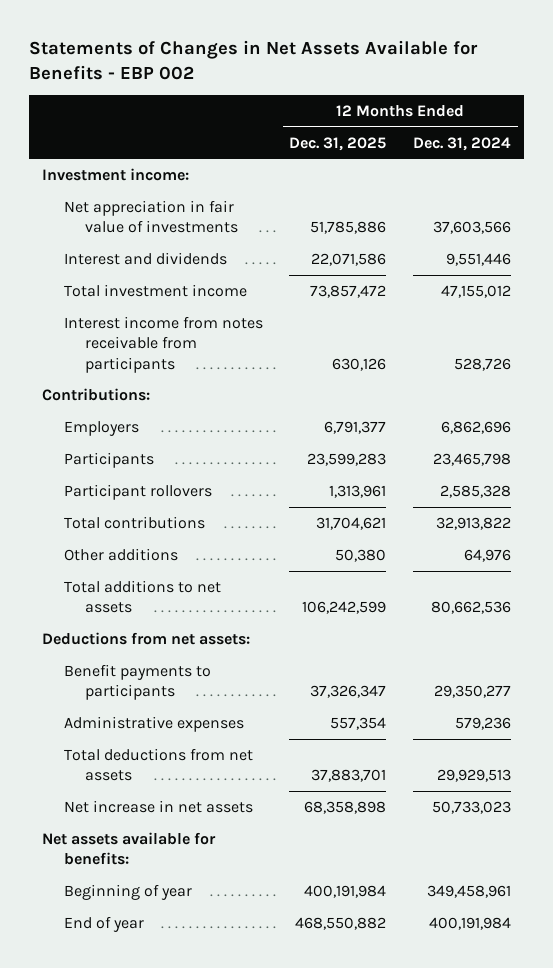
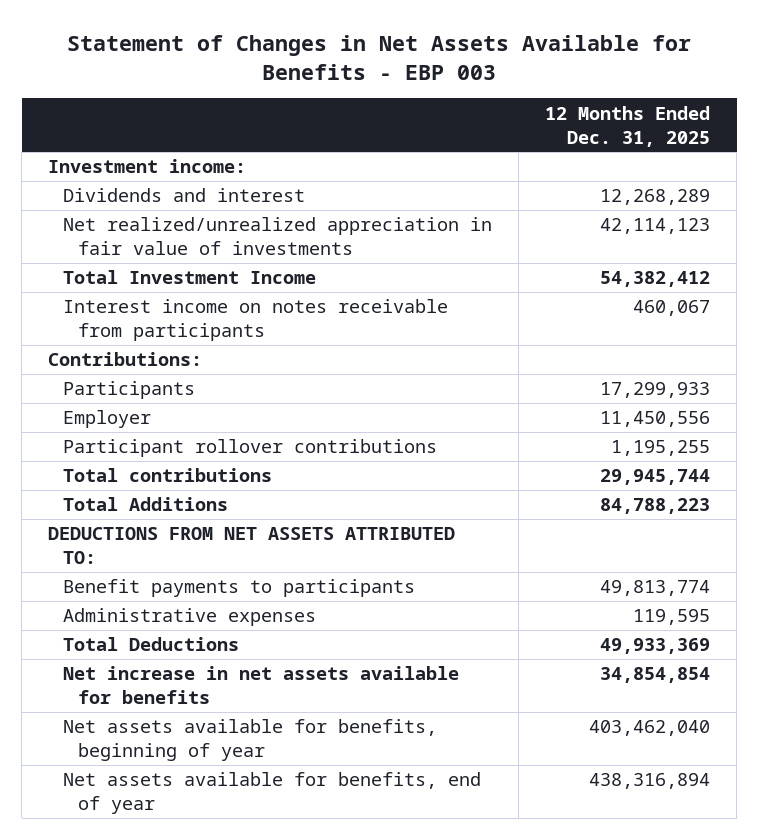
- Statements of Changes in Net Assets Available for Benefits - EBP 002
+ Statement of Changes in Net Assets Available for Benefits - EBP 003
- | 12 Months Ended Dec. 31, 2025 | 12 Months Ended Dec. 31, 2024
+ | 12 Months Ended Dec. 31, 2025
- Net appreciation in fair value of investments | 51,785,886 | 37,603,566
- Interest and dividends | 22,071,586 | 9,551,446
- Total investment income | 73,857,472 | 47,155,012
- Interest income from notes receivable from participants | 630,126 | 528,726
+ Dividends and interest | 12,268,289
+ Net realized/unrealized appreciation in fair value of investments | 42,114,123
+ Total Investment Income | 54,382,412
+ Interest income on notes receivable from participants | 460,067
- Employers | 6,791,377 | 6,862,696
- Participants | 23,599,283 | 23,465,798
- Participant rollovers | 1,313,961 | 2,585,328
- Total contributions | 31,704,621 | 32,913,822
- Other additions | 50,380 | 64,976
- Total additions to net assets | 106,242,599 | 80,662,536
- Deductions from net assets:
- Benefit payments to participants | 37,326,347 | 29,350,277
- Administrative expenses | 557,354 | 579,236
- Total deductions from net assets | 37,883,701 | 29,929,513
- Net increase in net assets | 68,358,898 | 50,733,023
- Net assets available for benefits:
- Beginning of year | 400,191,984 | 349,458,961
- End of year | 468,550,882 | 400,191,984
+ Participants | 17,299,933
+ Employer | 11,450,556
+ Participant rollover contributions | 1,195,255
+ Total contributions | 29,945,744
+ Total Additions | 84,788,223
+ DEDUCTIONS FROM NET ASSETS ATTRIBUTED TO:
+ Benefit payments to participants | 49,813,774
+ Administrative expenses | 119,595
+ Total Deductions | 49,933,369
+ Net increase in net assets available for benefits | 34,854,854
+ Net assets available for benefits, beginning of year | 403,462,040
+ Net assets available for benefits, end of year | 438,316,894

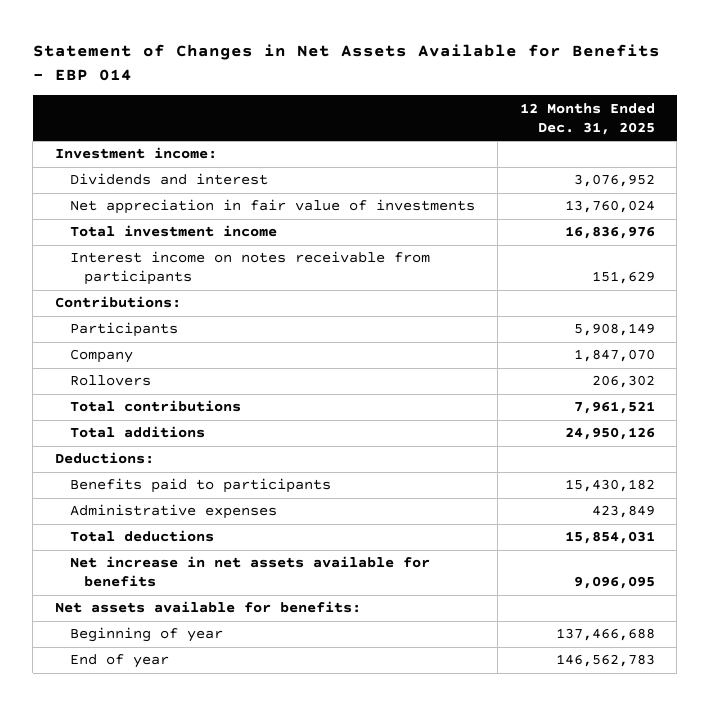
- Statement of Changes in Net Assets Available for Benefits - EBP 003
+ Statement of Changes in Net Assets Available for Benefits - EBP 014
- Dividends and interest | 12,268,289
- Net realized/unrealized appreciation in fair value of investments | 42,114,123
- Total Investment Income | 54,382,412
- Interest income on notes receivable from participants | 460,067
+ Dividends and interest | 3,076,952
+ Net appreciation in fair value of investments | 13,760,024
+ Total investment income | 16,836,976
+ Interest income on notes receivable from participants | 151,629
- Participants | 17,299,933
- Employer | 11,450,556
- Participant rollover contributions | 1,195,255
- Total contributions | 29,945,744
- Total Additions | 84,788,223
- DEDUCTIONS FROM NET ASSETS ATTRIBUTED TO:
- Benefit payments to participants | 49,813,774
- Administrative expenses | 119,595
- Total Deductions | 49,933,369
- Net increase in net assets available for benefits | 34,854,854
- Net assets available for benefits, beginning of year | 403,462,040
- Net assets available for benefits, end of year | 438,316,894
+ Participants | 5,908,149
+ Company | 1,847,070
+ Rollovers | 206,302
+ Total contributions | 7,961,521
+ Total additions | 24,950,126
+ Deductions:
+ Benefits paid to participants | 15,430,182
+ Administrative expenses | 423,849
+ Total deductions | 15,854,031
+ Net increase in net assets available for benefits | 9,096,095
+ Net assets available for benefits:
+ Beginning of year | 137,466,688
+ End of year | 146,562,783

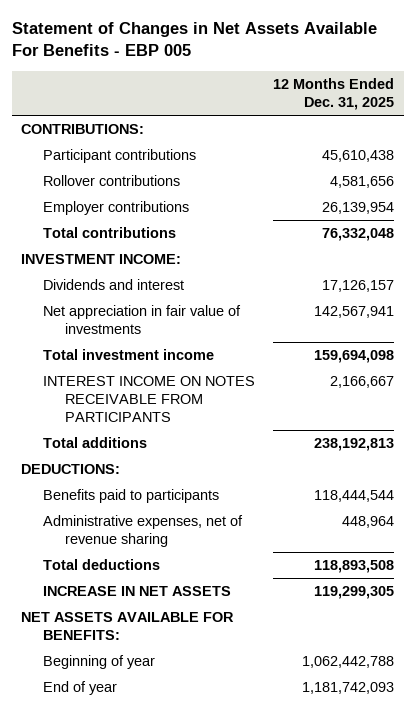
- Statement of Changes in Net Assets Available for Benefits - EBP 014
+ Statement of Changes in Net Assets Available For Benefits - EBP 005
- Investment income:
- Dividends and interest | 3,076,952
- Net appreciation in fair value of investments | 13,760,024
- Total investment income | 16,836,976
- Interest income on notes receivable from participants | 151,629
- Contributions:
- Participants | 5,908,149
- Company | 1,847,070
- Rollovers | 206,302
- Total contributions | 7,961,521
- Total additions | 24,950,126
- Deductions:
- Benefits paid to participants | 15,430,182
- Administrative expenses | 423,849
- Total deductions | 15,854,031
- Net increase in net assets available for benefits | 9,096,095
- Net assets available for benefits:
- Beginning of year | 137,466,688
- End of year | 146,562,783
+ CONTRIBUTIONS:
+ Participant contributions | 45,610,438
+ Rollover contributions | 4,581,656
+ Employer contributions | 26,139,954
+ Total contributions | 76,332,048
+ INVESTMENT INCOME:
+ Dividends and interest | 17,126,157
+ Net appreciation in fair value of investments | 142,567,941
+ Total investment income | 159,694,098
+ INTEREST INCOME ON NOTES RECEIVABLE FROM PARTICIPANTS | 2,166,667
+ Total additions | 238,192,813
+ DEDUCTIONS:
+ Benefits paid to participants | 118,444,544
+ Administrative expenses, net of revenue sharing | 448,964
+ Total deductions | 118,893,508
+ INCREASE IN NET ASSETS | 119,299,305
+ NET ASSETS AVAILABLE FOR BENEFITS:
+ Beginning of year | 1,062,442,788
+ End of year | 1,181,742,093

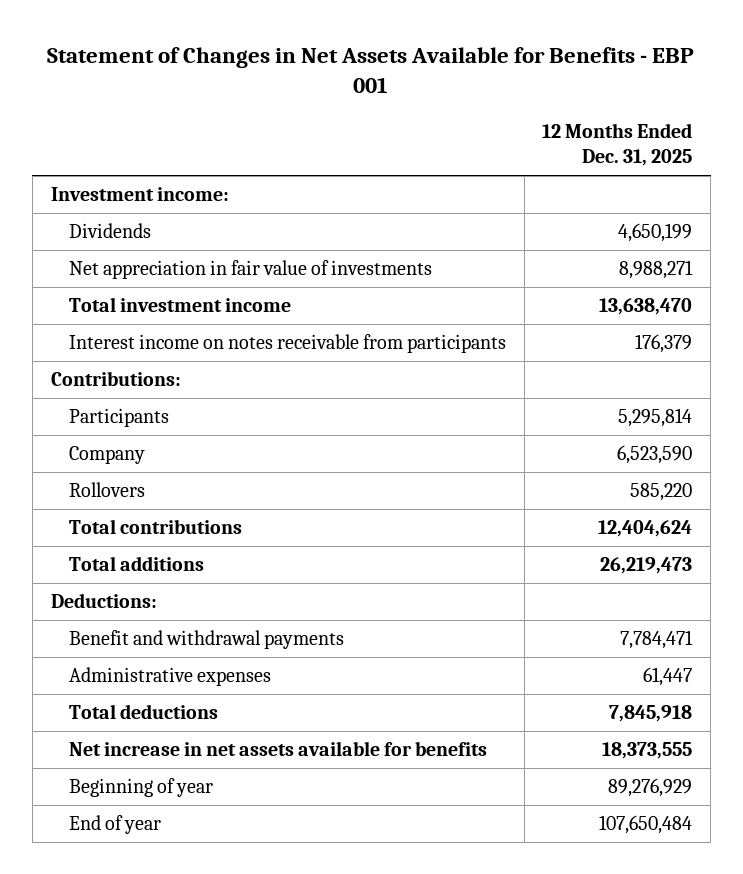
- Statement of Changes in Net Assets Available For Benefits - EBP 005
+ Statement of Changes in Net Assets Available for Benefits - EBP 001
- CONTRIBUTIONS:
- Participant contributions | 45,610,438
- Rollover contributions | 4,581,656
- Employer contributions | 26,139,954
- Total contributions | 76,332,048
- INVESTMENT INCOME:
- Dividends and interest | 17,126,157
- Net appreciation in fair value of investments | 142,567,941
- Total investment income | 159,694,098
- INTEREST INCOME ON NOTES RECEIVABLE FROM PARTICIPANTS | 2,166,667
- Total additions | 238,192,813
- DEDUCTIONS:
- Benefits paid to participants | 118,444,544
- Administrative expenses, net of revenue sharing | 448,964
- Total deductions | 118,893,508
- INCREASE IN NET ASSETS | 119,299,305
- NET ASSETS AVAILABLE FOR BENEFITS:
- Beginning of year | 1,062,442,788
- End of year | 1,181,742,093
+ Investment income:
+ Dividends | 4,650,199
+ Net appreciation in fair value of investments | 8,988,271
+ Total investment income | 13,638,470
+ Interest income on notes receivable from participants | 176,379
+ Contributions:
+ Participants | 5,295,814
+ Company | 6,523,590
+ Rollovers | 585,220
+ Total contributions | 12,404,624
+ Total additions | 26,219,473
+ Deductions:
+ Benefit and withdrawal payments | 7,784,471
+ Administrative expenses | 61,447
+ Total deductions | 7,845,918
+ Net increase in net assets available for benefits | 18,373,555
+ Beginning of year | 89,276,929
+ End of year | 107,650,484

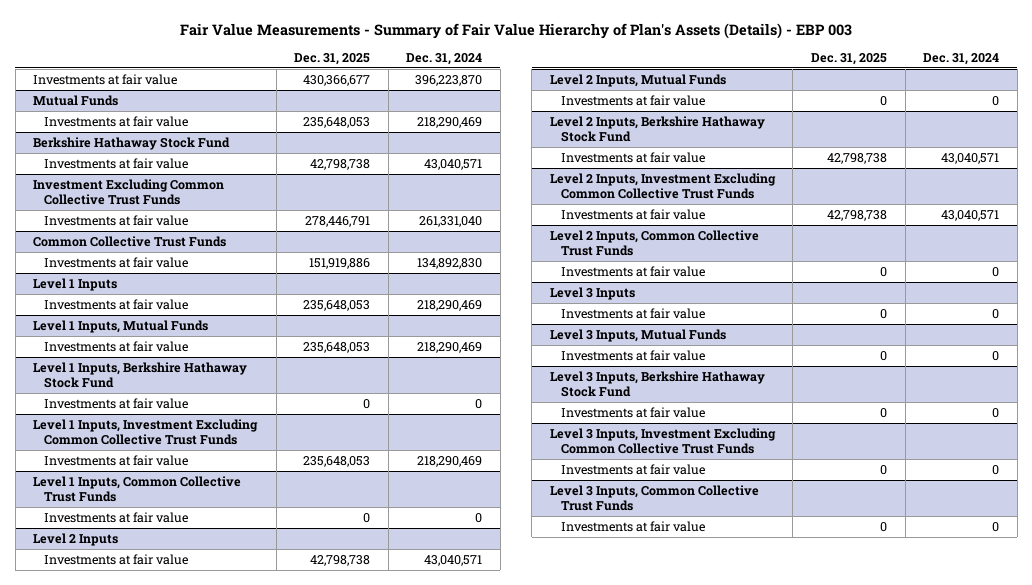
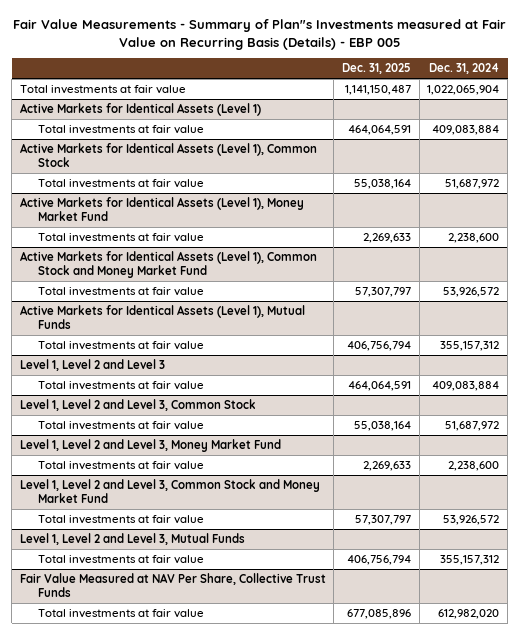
- Fair Value Measurements - Summary of Fair Value Hierarchy of Plan's Assets (Details) - EBP 003
+ Fair Value Measurements - Summary of Plan"s Investments measured at Fair Value on Recurring Basis (Details) - EBP 005
- Investments at fair value | 430,366,677 | 396,223,870
- Mutual Funds
- Investments at fair value | 235,648,053 | 218,290,469
- Berkshire Hathaway Stock Fund
- Investments at fair value | 42,798,738 | 43,040,571
- Investment Excluding Common Collective Trust Funds
- Investments at fair value | 278,446,791 | 261,331,040
- Common Collective Trust Funds
- Investments at fair value | 151,919,886 | 134,892,830
- Level 1 Inputs
- Investments at fair value | 235,648,053 | 218,290,469
- Level 1 Inputs, Mutual Funds
- Investments at fair value | 235,648,053 | 218,290,469
- Level 1 Inputs, Berkshire Hathaway Stock Fund
- Investments at fair value | 0 | 0
- Level 1 Inputs, Investment Excluding Common Collective Trust Funds
- Investments at fair value | 235,648,053 | 218,290,469
- Level 1 Inputs, Common Collective Trust Funds
- Investments at fair value | 0 | 0
- Level 2 Inputs
- Investments at fair value | 42,798,738 | 43,040,571
- Level 2 Inputs, Mutual Funds
- Investments at fair value | 0 | 0
- Level 2 Inputs, Berkshire Hathaway Stock Fund
- Investments at fair value | 42,798,738 | 43,040,571
- Level 2 Inputs, Investment Excluding Common Collective Trust Funds
- Investments at fair value | 42,798,738 | 43,040,571
- Level 2 Inputs, Common Collective Trust Funds
- Investments at fair value | 0 | 0
- Level 3 Inputs
- Investments at fair value | 0 | 0
- Level 3 Inputs, Mutual Funds
- Investments at fair value | 0 | 0
- Level 3 Inputs, Berkshire Hathaway Stock Fund
- Investments at fair value | 0 | 0
- Level 3 Inputs, Investment Excluding Common Collective Trust Funds
- Investments at fair value | 0 | 0
- Level 3 Inputs, Common Collective Trust Funds
- Investments at fair value | 0 | 0
+ Total investments at fair value | 1,141,150,487 | 1,022,065,904
+ Active Markets for Identical Assets (Level 1)
+ Total investments at fair value | 464,064,591 | 409,083,884
+ Active Markets for Identical Assets (Level 1), Common Stock
+ Total investments at fair value | 55,038,164 | 51,687,972
+ Active Markets for Identical Assets (Level 1), Money Market Fund
+ Total investments at fair value | 2,269,633 | 2,238,600
+ Active Markets for Identical Assets (Level 1), Common Stock and Money Market Fund
+ Total investments at fair value | 57,307,797 | 53,926,572
+ Active Markets for Identical Assets (Level 1), Mutual Funds
+ Total investments at fair value | 406,756,794 | 355,157,312
+ Level 1, Level 2 and Level 3
+ Total investments at fair value | 464,064,591 | 409,083,884
+ Level 1, Level 2 and Level 3, Common Stock
+ Total investments at fair value | 55,038,164 | 51,687,972
+ Level 1, Level 2 and Level 3, Money Market Fund
+ Total investments at fair value | 2,269,633 | 2,238,600
+ Level 1, Level 2 and Level 3, Common Stock and Money Market Fund
+ Total investments at fair value | 57,307,797 | 53,926,572
+ Level 1, Level 2 and Level 3, Mutual Funds
+ Total investments at fair value | 406,756,794 | 355,157,312
+ Fair Value Measured at NAV Per Share, Collective Trust Funds
+ Total investments at fair value | 677,085,896 | 612,982,020

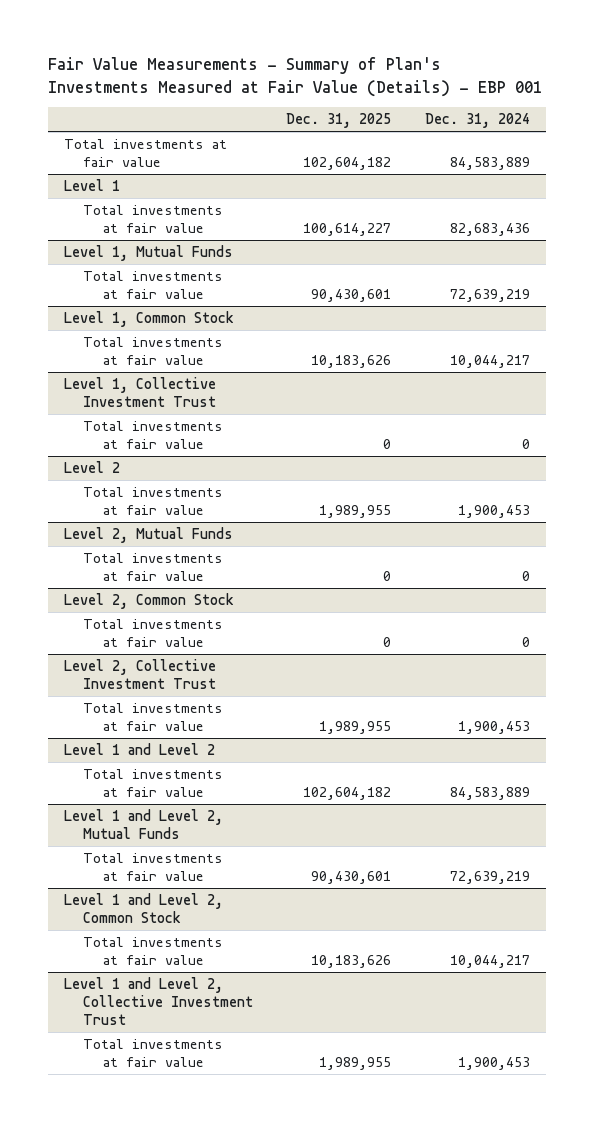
- Fair Value Measurements - Summary of Plan"s Investments measured at Fair Value on Recurring Basis (Details) - EBP 005
+ Fair Value Measurements - Summary of Plan's Investments Measured at Fair Value (Details) - EBP 001
- Total investments at fair value | 1,141,150,487 | 1,022,065,904
- Active Markets for Identical Assets (Level 1)
- Total investments at fair value | 464,064,591 | 409,083,884
- Active Markets for Identical Assets (Level 1), Common Stock
- Total investments at fair value | 55,038,164 | 51,687,972
- Active Markets for Identical Assets (Level 1), Money Market Fund
- Total investments at fair value | 2,269,633 | 2,238,600
- Active Markets for Identical Assets (Level 1), Common Stock and Money Market Fund
- Total investments at fair value | 57,307,797 | 53,926,572
- Active Markets for Identical Assets (Level 1), Mutual Funds
- Total investments at fair value | 406,756,794 | 355,157,312
- Level 1, Level 2 and Level 3
- Total investments at fair value | 464,064,591 | 409,083,884
- Level 1, Level 2 and Level 3, Common Stock
- Total investments at fair value | 55,038,164 | 51,687,972
- Level 1, Level 2 and Level 3, Money Market Fund
- Total investments at fair value | 2,269,633 | 2,238,600
- Level 1, Level 2 and Level 3, Common Stock and Money Market Fund
- Total investments at fair value | 57,307,797 | 53,926,572
- Level 1, Level 2 and Level 3, Mutual Funds
- Total investments at fair value | 406,756,794 | 355,157,312
- Fair Value Measured at NAV Per Share, Collective Trust Funds
- Total investments at fair value | 677,085,896 | 612,982,020
+ Total investments at fair value | 102,604,182 | 84,583,889
+ Level 1
+ Total investments at fair value | 100,614,227 | 82,683,436
+ Level 1, Mutual Funds
+ Total investments at fair value | 90,430,601 | 72,639,219
+ Level 1, Common Stock
+ Total investments at fair value | 10,183,626 | 10,044,217
+ Level 1, Collective Investment Trust
+ Total investments at fair value | 0 | 0
+ Level 2
+ Total investments at fair value | 1,989,955 | 1,900,453
+ Level 2, Mutual Funds
+ Total investments at fair value | 0 | 0
+ Level 2, Common Stock
+ Total investments at fair value | 0 | 0
+ Level 2, Collective Investment Trust
+ Total investments at fair value | 1,989,955 | 1,900,453
+ Level 1 and Level 2
+ Total investments at fair value | 102,604,182 | 84,583,889
+ Level 1 and Level 2, Mutual Funds
+ Total investments at fair value | 90,430,601 | 72,639,219
+ Level 1 and Level 2, Common Stock
+ Total investments at fair value | 10,183,626 | 10,044,217
+ Level 1 and Level 2, Collective Investment Trust
+ Total investments at fair value | 1,989,955 | 1,900,453

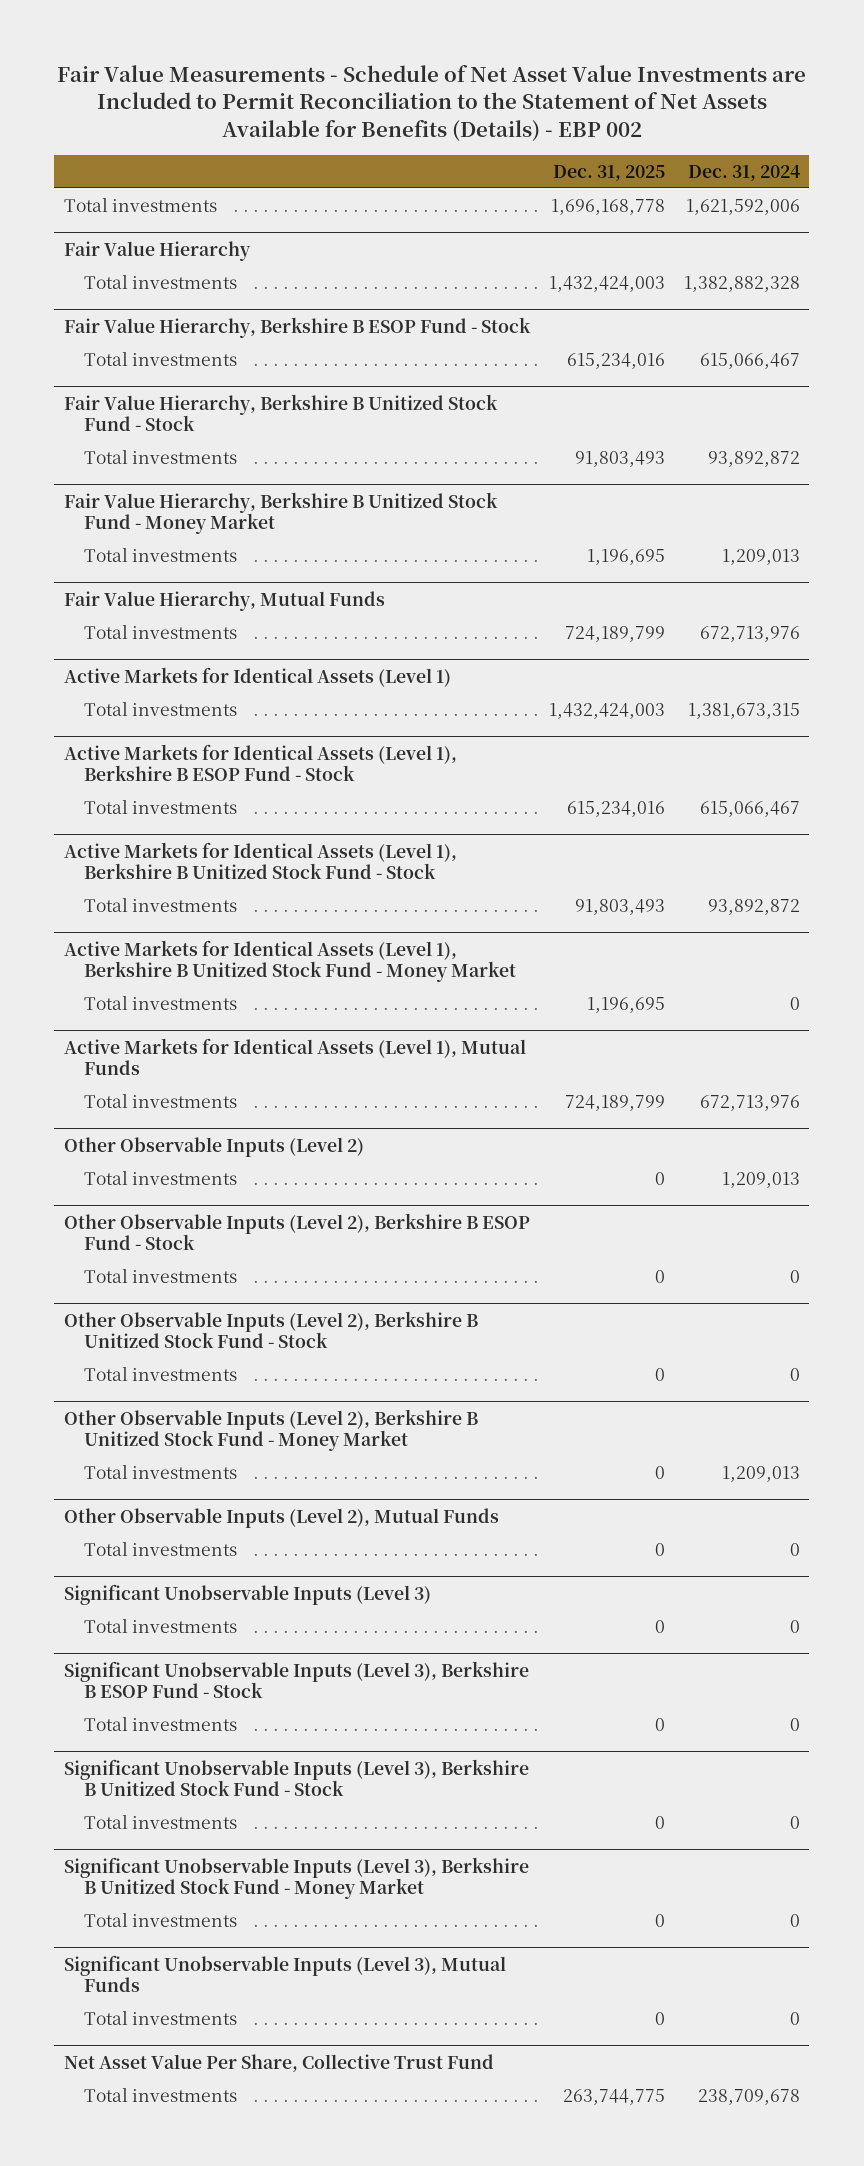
- Fair Value Measurements - Summary of Plan's Investments Measured at Fair Value (Details) - EBP 001
+ Fair Value Measurements - Schedule of Net Asset Value Investments are Included to Permit Reconciliation to the Statement of Net Assets Available for Benefits (Details) - EBP 002
- Total investments at fair value | 102,604,182 | 84,583,889
- Level 1
- Total investments at fair value | 100,614,227 | 82,683,436
- Level 1, Mutual Funds
- Total investments at fair value | 90,430,601 | 72,639,219
- Level 1, Common Stock
- Total investments at fair value | 10,183,626 | 10,044,217
- Level 1, Collective Investment Trust
- Total investments at fair value | 0 | 0
- Level 2
- Total investments at fair value | 1,989,955 | 1,900,453
- Level 2, Mutual Funds
- Total investments at fair value | 0 | 0
- Level 2, Common Stock
- Total investments at fair value | 0 | 0
- Level 2, Collective Investment Trust
- Total investments at fair value | 1,989,955 | 1,900,453
- Level 1 and Level 2
- Total investments at fair value | 102,604,182 | 84,583,889
- Level 1 and Level 2, Mutual Funds
- Total investments at fair value | 90,430,601 | 72,639,219
- Level 1 and Level 2, Common Stock
- Total investments at fair value | 10,183,626 | 10,044,217
- Level 1 and Level 2, Collective Investment Trust
- Total investments at fair value | 1,989,955 | 1,900,453
+ Total investments | 1,696,168,778 | 1,621,592,006
+ Fair Value Hierarchy
+ Total investments | 1,432,424,003 | 1,382,882,328
+ Fair Value Hierarchy, Berkshire B ESOP Fund - Stock
+ Total investments | 615,234,016 | 615,066,467
+ Fair Value Hierarchy, Berkshire B Unitized Stock Fund - Stock
+ Total investments | 91,803,493 | 93,892,872
+ Fair Value Hierarchy, Berkshire B Unitized Stock Fund - Money Market
+ Total investments | 1,196,695 | 1,209,013
+ Fair Value Hierarchy, Mutual Funds
+ Total investments | 724,189,799 | 672,713,976
+ Active Markets for Identical Assets (Level 1)
+ Total investments | 1,432,424,003 | 1,381,673,315
+ Active Markets for Identical Assets (Level 1), Berkshire B ESOP Fund - Stock
+ Total investments | 615,234,016 | 615,066,467
+ Active Markets for Identical Assets (Level 1), Berkshire B Unitized Stock Fund - Stock
+ Total investments | 91,803,493 | 93,892,872
+ Active Markets for Identical Assets (Level 1), Berkshire B Unitized Stock Fund - Money Market
+ Total investments | 1,196,695 | 0
+ Active Markets for Identical Assets (Level 1), Mutual Funds
+ Total investments | 724,189,799 | 672,713,976
+ Other Observable Inputs (Level 2)
+ Total investments | 0 | 1,209,013
+ Other Observable Inputs (Level 2), Berkshire B ESOP Fund - Stock
+ Total investments | 0 | 0
+ Other Observable Inputs (Level 2), Berkshire B Unitized Stock Fund - Stock
+ Total investments | 0 | 0
+ Other Observable Inputs (Level 2), Berkshire B Unitized Stock Fund - Money Market
+ Total investments | 0 | 1,209,013
+ Other Observable Inputs (Level 2), Mutual Funds
+ Total investments | 0 | 0
+ Significant Unobservable Inputs (Level 3)
+ Total investments | 0 | 0
+ Significant Unobservable Inputs (Level 3), Berkshire B ESOP Fund - Stock
+ Total investments | 0 | 0
+ Significant Unobservable Inputs (Level 3), Berkshire B Unitized Stock Fund - Stock
+ Total investments | 0 | 0
+ Significant Unobservable Inputs (Level 3), Berkshire B Unitized Stock Fund - Money Market
+ Total investments | 0 | 0
+ Significant Unobservable Inputs (Level 3), Mutual Funds
+ Total investments | 0 | 0
+ Net Asset Value Per Share, Collective Trust Fund
+ Total investments | 263,744,775 | 238,709,678

